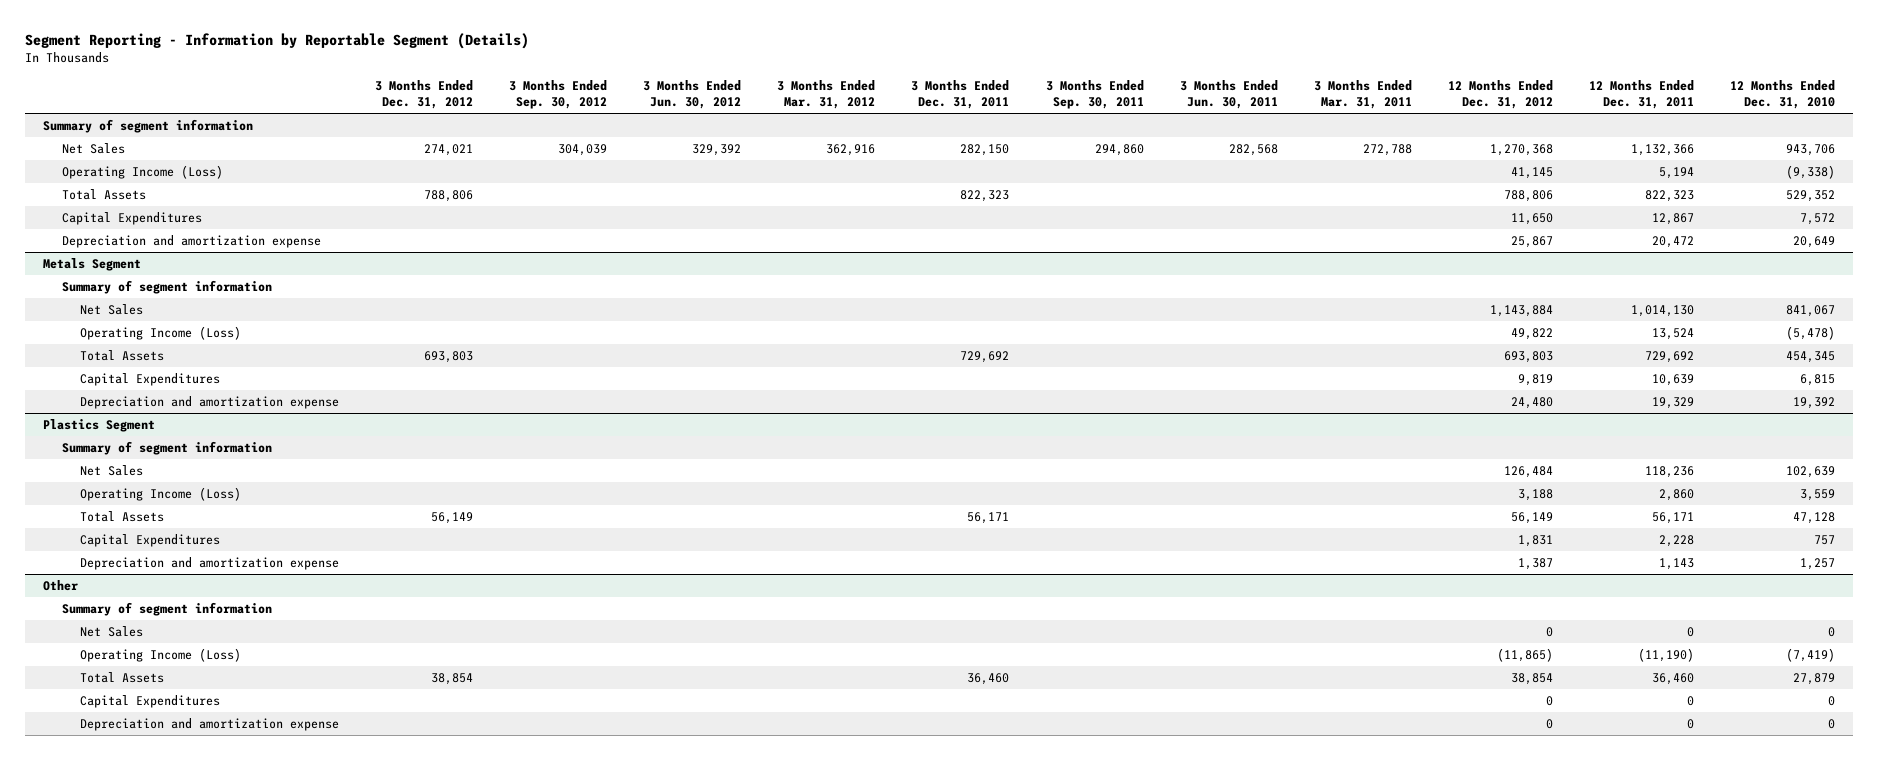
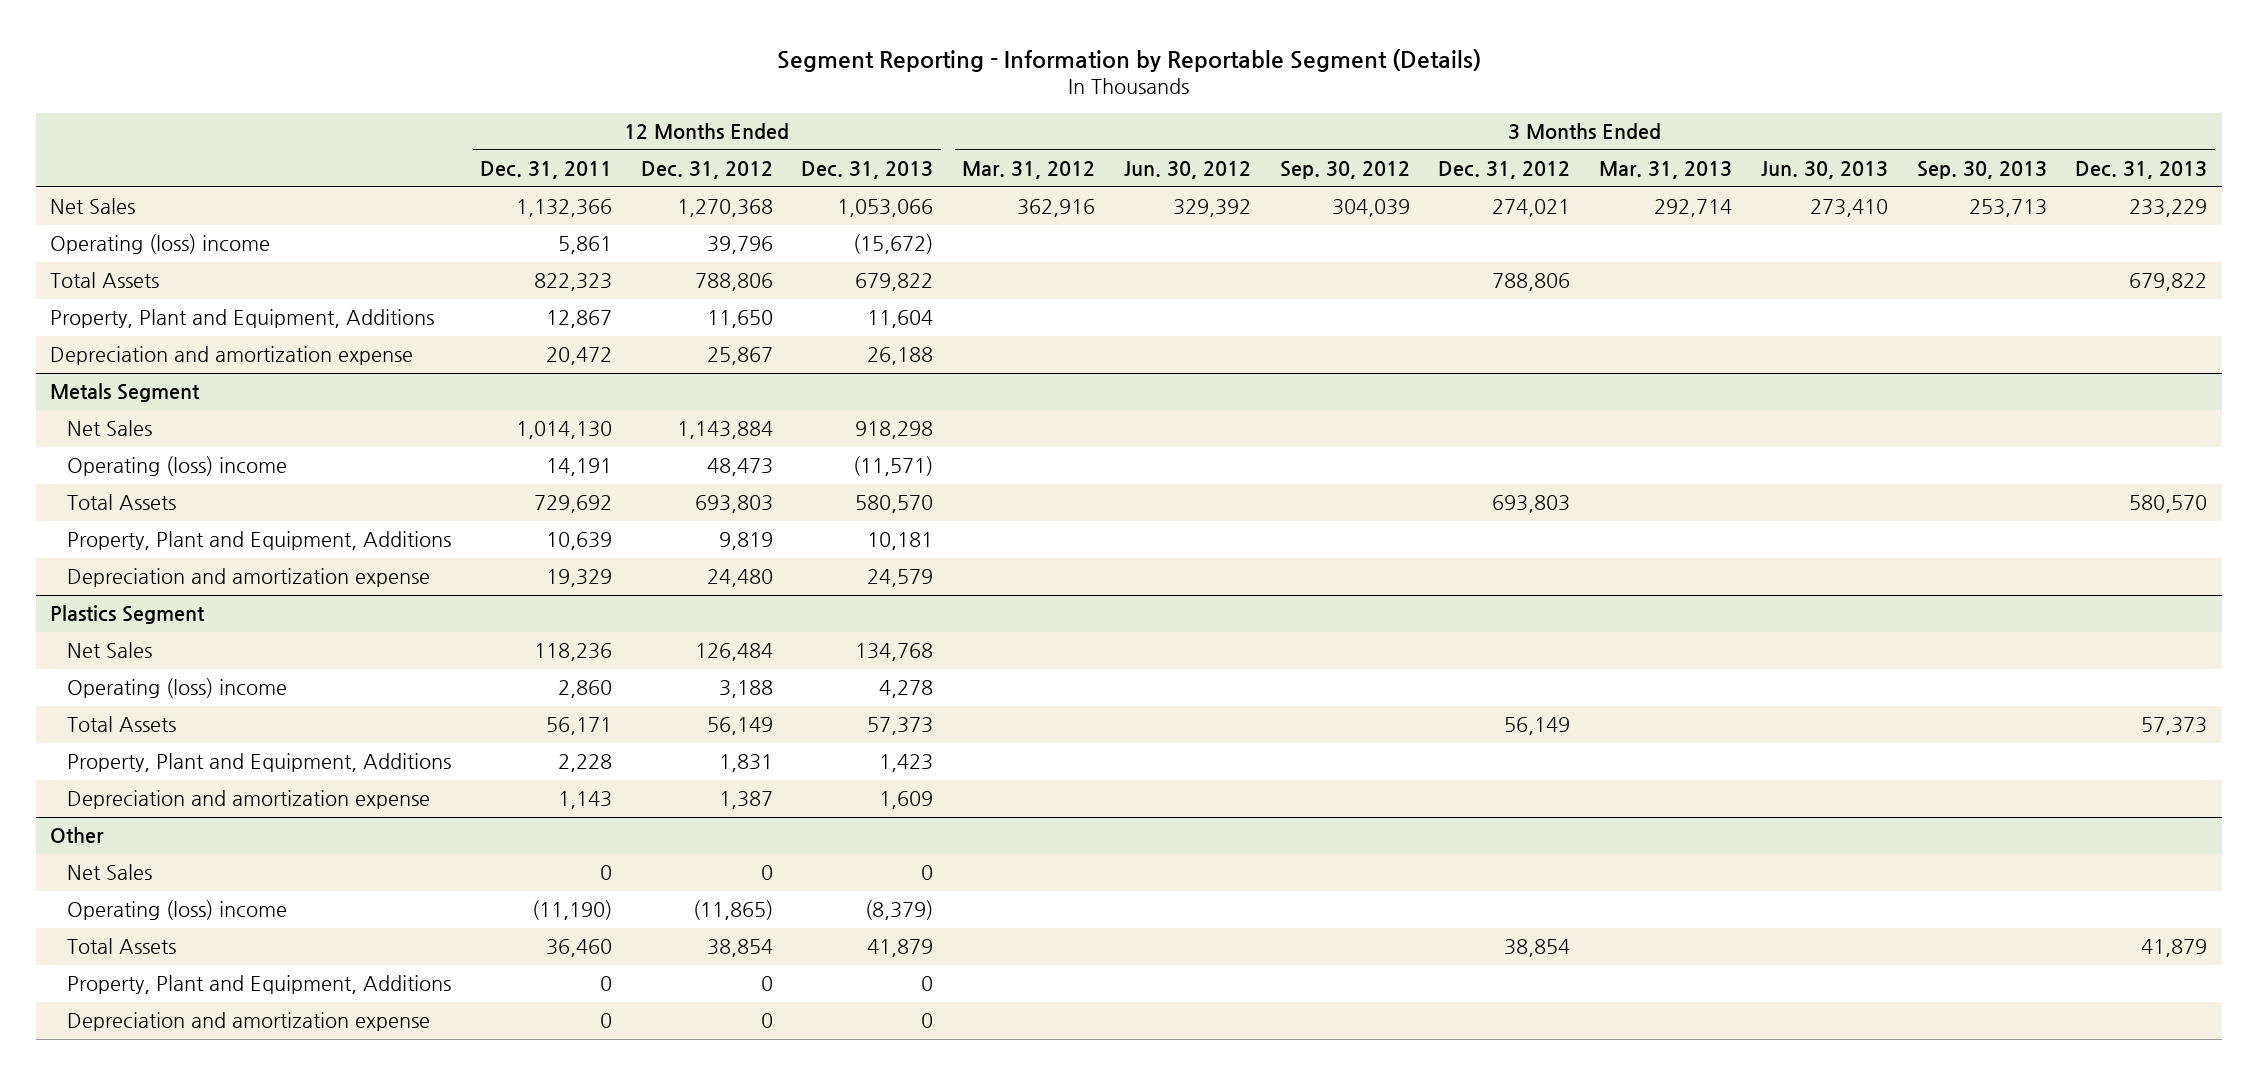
- | 3 Months Ended Dec. 31, 2012 | 3 Months Ended Sep. 30, 2012 | 3 Months Ended Jun. 30, 2012 | 3 Months Ended Mar. 31, 2012 | 3 Months Ended Dec. 31, 2011 | 3 Months Ended Sep. 30, 2011 | 3 Months Ended Jun. 30, 2011 | 3 Months Ended Mar. 31, 2011 | 12 Months Ended Dec. 31, 2012 | 12 Months Ended Dec. 31, 2011 | 12 Months Ended Dec. 31, 2010
+ | 12 Months Ended Dec. 31, 2011 | 12 Months Ended Dec. 31, 2012 | 12 Months Ended Dec. 31, 2013 | 3 Months Ended Mar. 31, 2012 | 3 Months Ended Jun. 30, 2012 | 3 Months Ended Sep. 30, 2012 | 3 Months Ended Dec. 31, 2012 | 3 Months Ended Mar. 31, 2013 | 3 Months Ended Jun. 30, 2013 | 3 Months Ended Sep. 30, 2013 | 3 Months Ended Dec. 31, 2013
- Summary of segment information
- Operating Income (Loss) | | | | | | | | | 41,145 | 5,194 | (9,338)
+ Operating (loss) income | 5,861 | 39,796 | (15,672) | | | | | | | |
- Capital Expenditures | | | | | | | | | 11,650 | 12,867 | 7,572
+ Property, Plant and Equipment, Additions | 12,867 | 11,650 | 11,604 | | | | | | | |
@ Metals Segment
- Summary of segment information
- Operating Income (Loss) | | | | | | | | | 49,822 | 13,524 | (5,478)
+ Operating (loss) income | 14,191 | 48,473 | (11,571) | | | | | | | |
- Capital Expenditures | | | | | | | | | 9,819 | 10,639 | 6,815
+ Property, Plant and Equipment, Additions | 10,639 | 9,819 | 10,181 | | | | | | | |
@ Plastics Segment
- Summary of segment information
- Operating Income (Loss) | | | | | | | | | 3,188 | 2,860 | 3,559
+ Operating (loss) income | 2,860 | 3,188 | 4,278 | | | | | | | |
- Capital Expenditures | | | | | | | | | 1,831 | 2,228 | 757
+ Property, Plant and Equipment, Additions | 2,228 | 1,831 | 1,423 | | | | | | | |
@ Other
- Summary of segment information
- Operating Income (Loss) | | | | | | | | | (11,865) | (11,190) | (7,419)
+ Operating (loss) income | (11,190) | (11,865) | (8,379) | | | | | | | |
- Capital Expenditures | | | | | | | | | 0 | 0 | 0
+ Property, Plant and Equipment, Additions | 0 | 0 | 0 | | | | | | | |

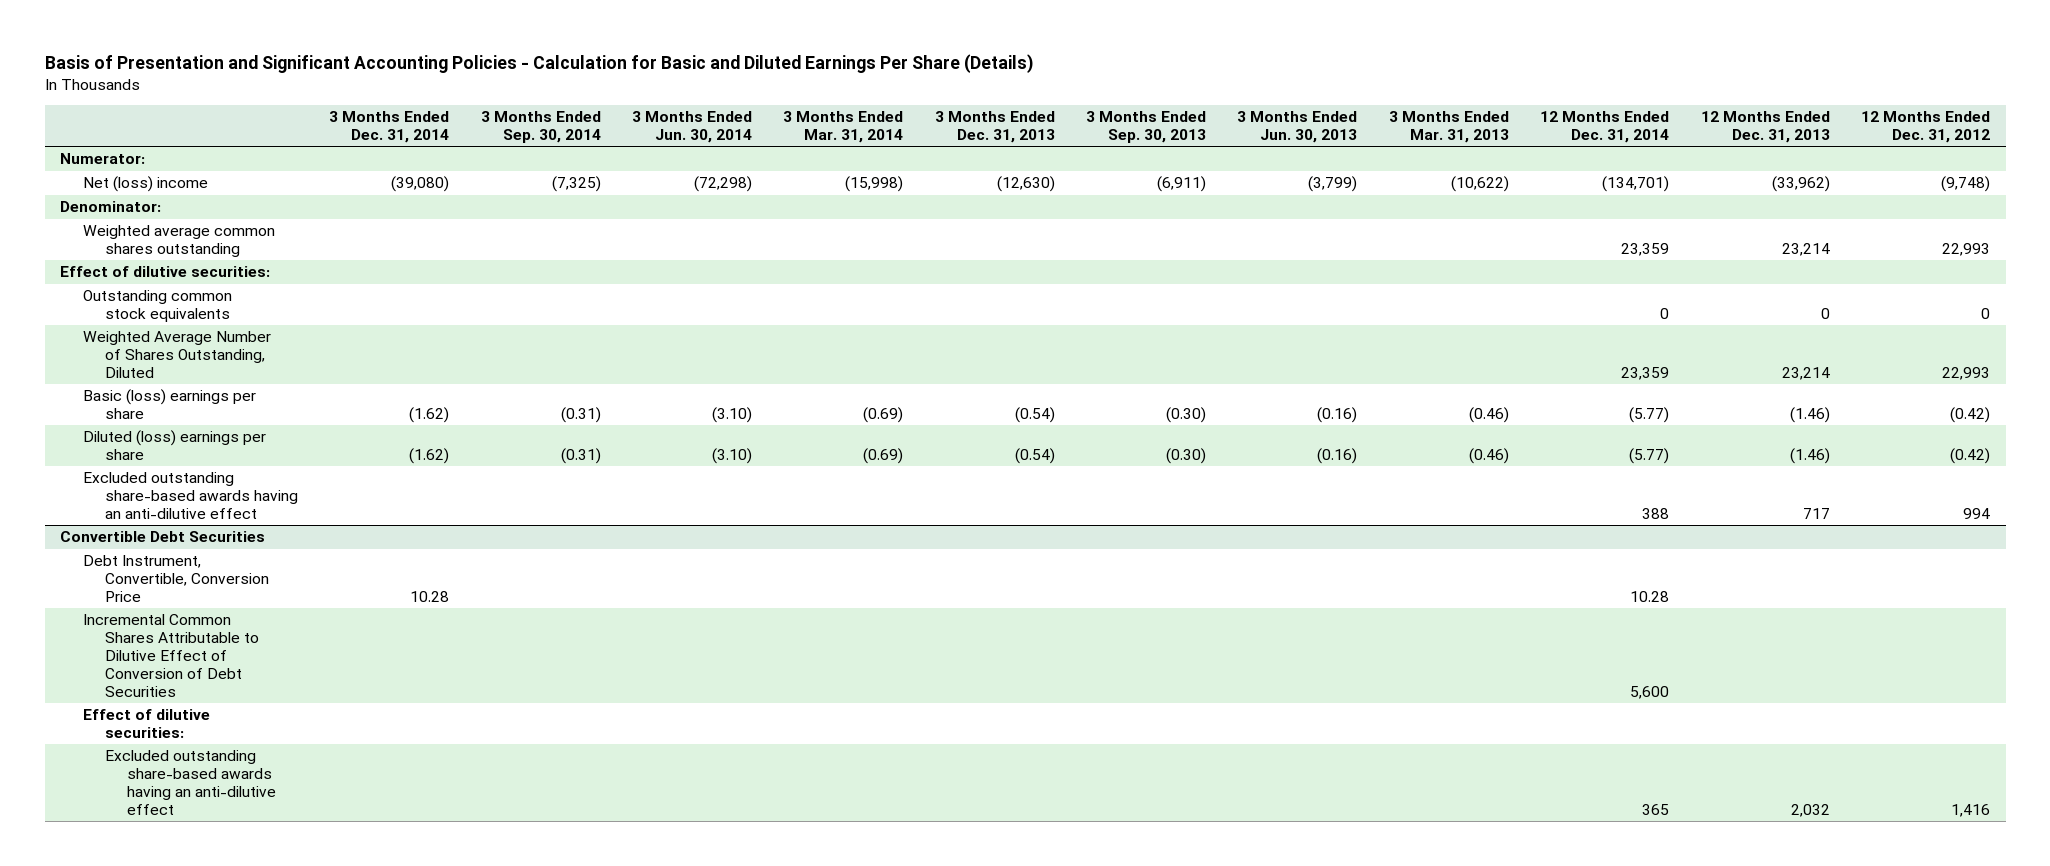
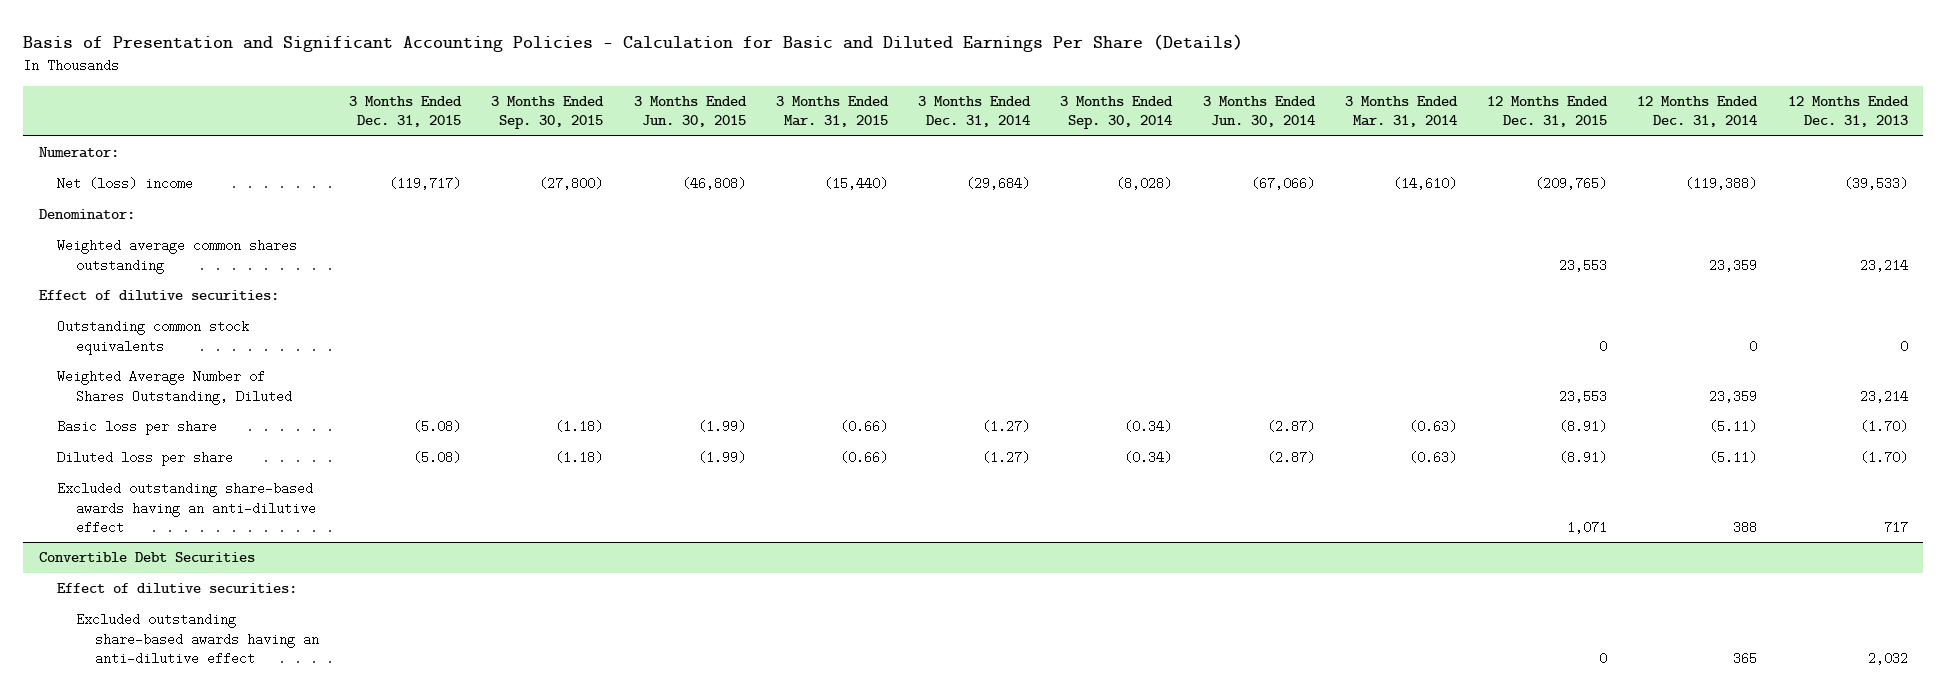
- | 3 Months Ended Dec. 31, 2014 | 3 Months Ended Sep. 30, 2014 | 3 Months Ended Jun. 30, 2014 | 3 Months Ended Mar. 31, 2014 | 3 Months Ended Dec. 31, 2013 | 3 Months Ended Sep. 30, 2013 | 3 Months Ended Jun. 30, 2013 | 3 Months Ended Mar. 31, 2013 | 12 Months Ended Dec. 31, 2014 | 12 Months Ended Dec. 31, 2013 | 12 Months Ended Dec. 31, 2012
+ | 3 Months Ended Dec. 31, 2015 | 3 Months Ended Sep. 30, 2015 | 3 Months Ended Jun. 30, 2015 | 3 Months Ended Mar. 31, 2015 | 3 Months Ended Dec. 31, 2014 | 3 Months Ended Sep. 30, 2014 | 3 Months Ended Jun. 30, 2014 | 3 Months Ended Mar. 31, 2014 | 12 Months Ended Dec. 31, 2015 | 12 Months Ended Dec. 31, 2014 | 12 Months Ended Dec. 31, 2013
- Net (loss) income | (39,080) | (7,325) | (72,298) | (15,998) | (12,630) | (6,911) | (3,799) | (10,622) | (134,701) | (33,962) | (9,748)
+ Net (loss) income | (119,717) | (27,800) | (46,808) | (15,440) | (29,684) | (8,028) | (67,066) | (14,610) | (209,765) | (119,388) | (39,533)
- Basic (loss) earnings per share | (1.62) | (0.31) | (3.10) | (0.69) | (0.54) | (0.30) | (0.16) | (0.46) | (5.77) | (1.46) | (0.42)
- Diluted (loss) earnings per share | (1.62) | (0.31) | (3.10) | (0.69) | (0.54) | (0.30) | (0.16) | (0.46) | (5.77) | (1.46) | (0.42)
+ Basic loss per share | (5.08) | (1.18) | (1.99) | (0.66) | (1.27) | (0.34) | (2.87) | (0.63) | (8.91) | (5.11) | (1.70)
+ Diluted loss per share | (5.08) | (1.18) | (1.99) | (0.66) | (1.27) | (0.34) | (2.87) | (0.63) | (8.91) | (5.11) | (1.70)
@ Convertible Debt Securities
- Debt Instrument, Convertible, Conversion Price | 10.28 | | | | | | | | 10.28 | |
- Incremental Common Shares Attributable to Dilutive Effect of Conversion of Debt Securities | | | | | | | | | 5,600 | |

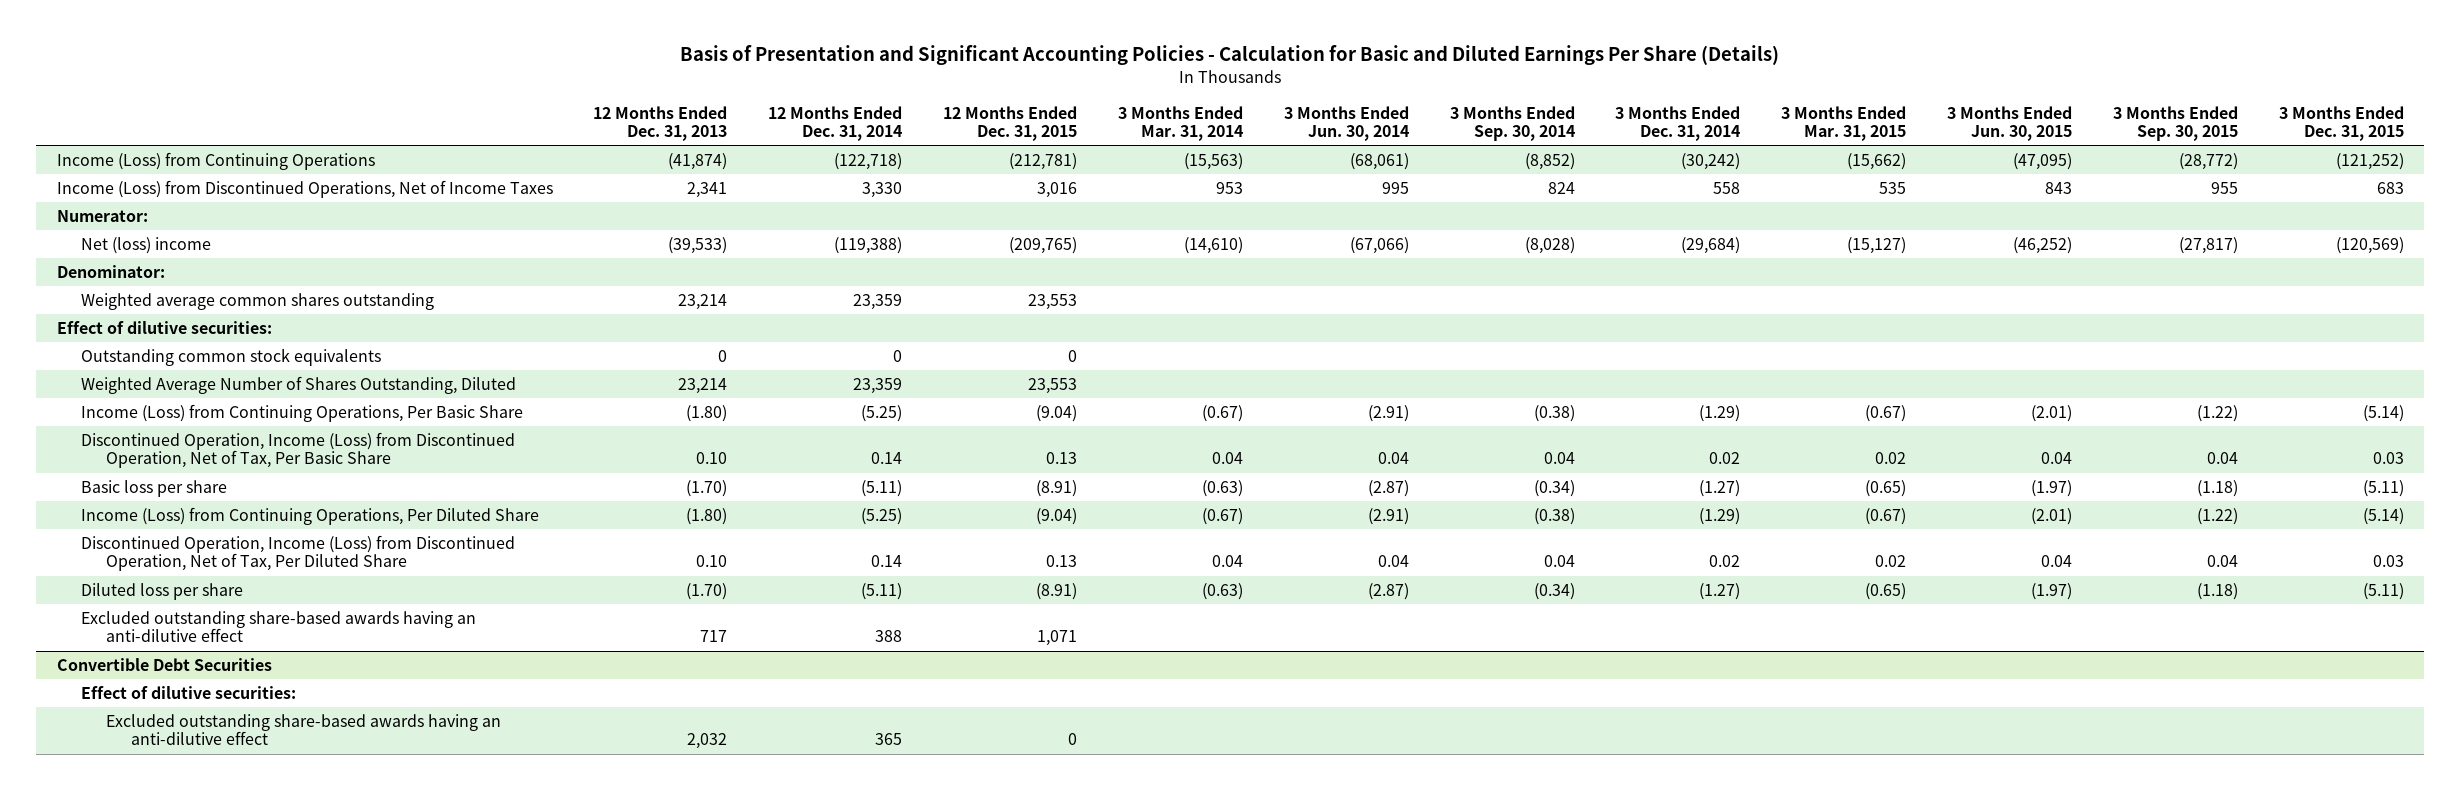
- | 3 Months Ended Dec. 31, 2015 | 3 Months Ended Sep. 30, 2015 | 3 Months Ended Jun. 30, 2015 | 3 Months Ended Mar. 31, 2015 | 3 Months Ended Dec. 31, 2014 | 3 Months Ended Sep. 30, 2014 | 3 Months Ended Jun. 30, 2014 | 3 Months Ended Mar. 31, 2014 | 12 Months Ended Dec. 31, 2015 | 12 Months Ended Dec. 31, 2014 | 12 Months Ended Dec. 31, 2013
+ | 12 Months Ended Dec. 31, 2013 | 12 Months Ended Dec. 31, 2014 | 12 Months Ended Dec. 31, 2015 | 3 Months Ended Mar. 31, 2014 | 3 Months Ended Jun. 30, 2014 | 3 Months Ended Sep. 30, 2014 | 3 Months Ended Dec. 31, 2014 | 3 Months Ended Mar. 31, 2015 | 3 Months Ended Jun. 30, 2015 | 3 Months Ended Sep. 30, 2015 | 3 Months Ended Dec. 31, 2015
+ Income (Loss) from Continuing Operations | (41,874) | (122,718) | (212,781) | (15,563) | (68,061) | (8,852) | (30,242) | (15,662) | (47,095) | (28,772) | (121,252)
+ Income (Loss) from Discontinued Operations, Net of Income Taxes | 2,341 | 3,330 | 3,016 | 953 | 995 | 824 | 558 | 535 | 843 | 955 | 683
- Net (loss) income | (119,717) | (27,800) | (46,808) | (15,440) | (29,684) | (8,028) | (67,066) | (14,610) | (209,765) | (119,388) | (39,533)
+ Net (loss) income | (39,533) | (119,388) | (209,765) | (14,610) | (67,066) | (8,028) | (29,684) | (15,127) | (46,252) | (27,817) | (120,569)
- Basic loss per share | (5.08) | (1.18) | (1.99) | (0.66) | (1.27) | (0.34) | (2.87) | (0.63) | (8.91) | (5.11) | (1.70)
- Diluted loss per share | (5.08) | (1.18) | (1.99) | (0.66) | (1.27) | (0.34) | (2.87) | (0.63) | (8.91) | (5.11) | (1.70)
+ Income (Loss) from Continuing Operations, Per Basic Share | (1.80) | (5.25) | (9.04) | (0.67) | (2.91) | (0.38) | (1.29) | (0.67) | (2.01) | (1.22) | (5.14)
+ Discontinued Operation, Income (Loss) from Discontinued Operation, Net of Tax, Per Basic Share | 0.10 | 0.14 | 0.13 | 0.04 | 0.04 | 0.04 | 0.02 | 0.02 | 0.04 | 0.04 | 0.03
+ Basic loss per share | (1.70) | (5.11) | (8.91) | (0.63) | (2.87) | (0.34) | (1.27) | (0.65) | (1.97) | (1.18) | (5.11)
+ Income (Loss) from Continuing Operations, Per Diluted Share | (1.80) | (5.25) | (9.04) | (0.67) | (2.91) | (0.38) | (1.29) | (0.67) | (2.01) | (1.22) | (5.14)
+ Discontinued Operation, Income (Loss) from Discontinued Operation, Net of Tax, Per Diluted Share | 0.10 | 0.14 | 0.13 | 0.04 | 0.04 | 0.04 | 0.02 | 0.02 | 0.04 | 0.04 | 0.03
+ Diluted loss per share | (1.70) | (5.11) | (8.91) | (0.63) | (2.87) | (0.34) | (1.27) | (0.65) | (1.97) | (1.18) | (5.11)

